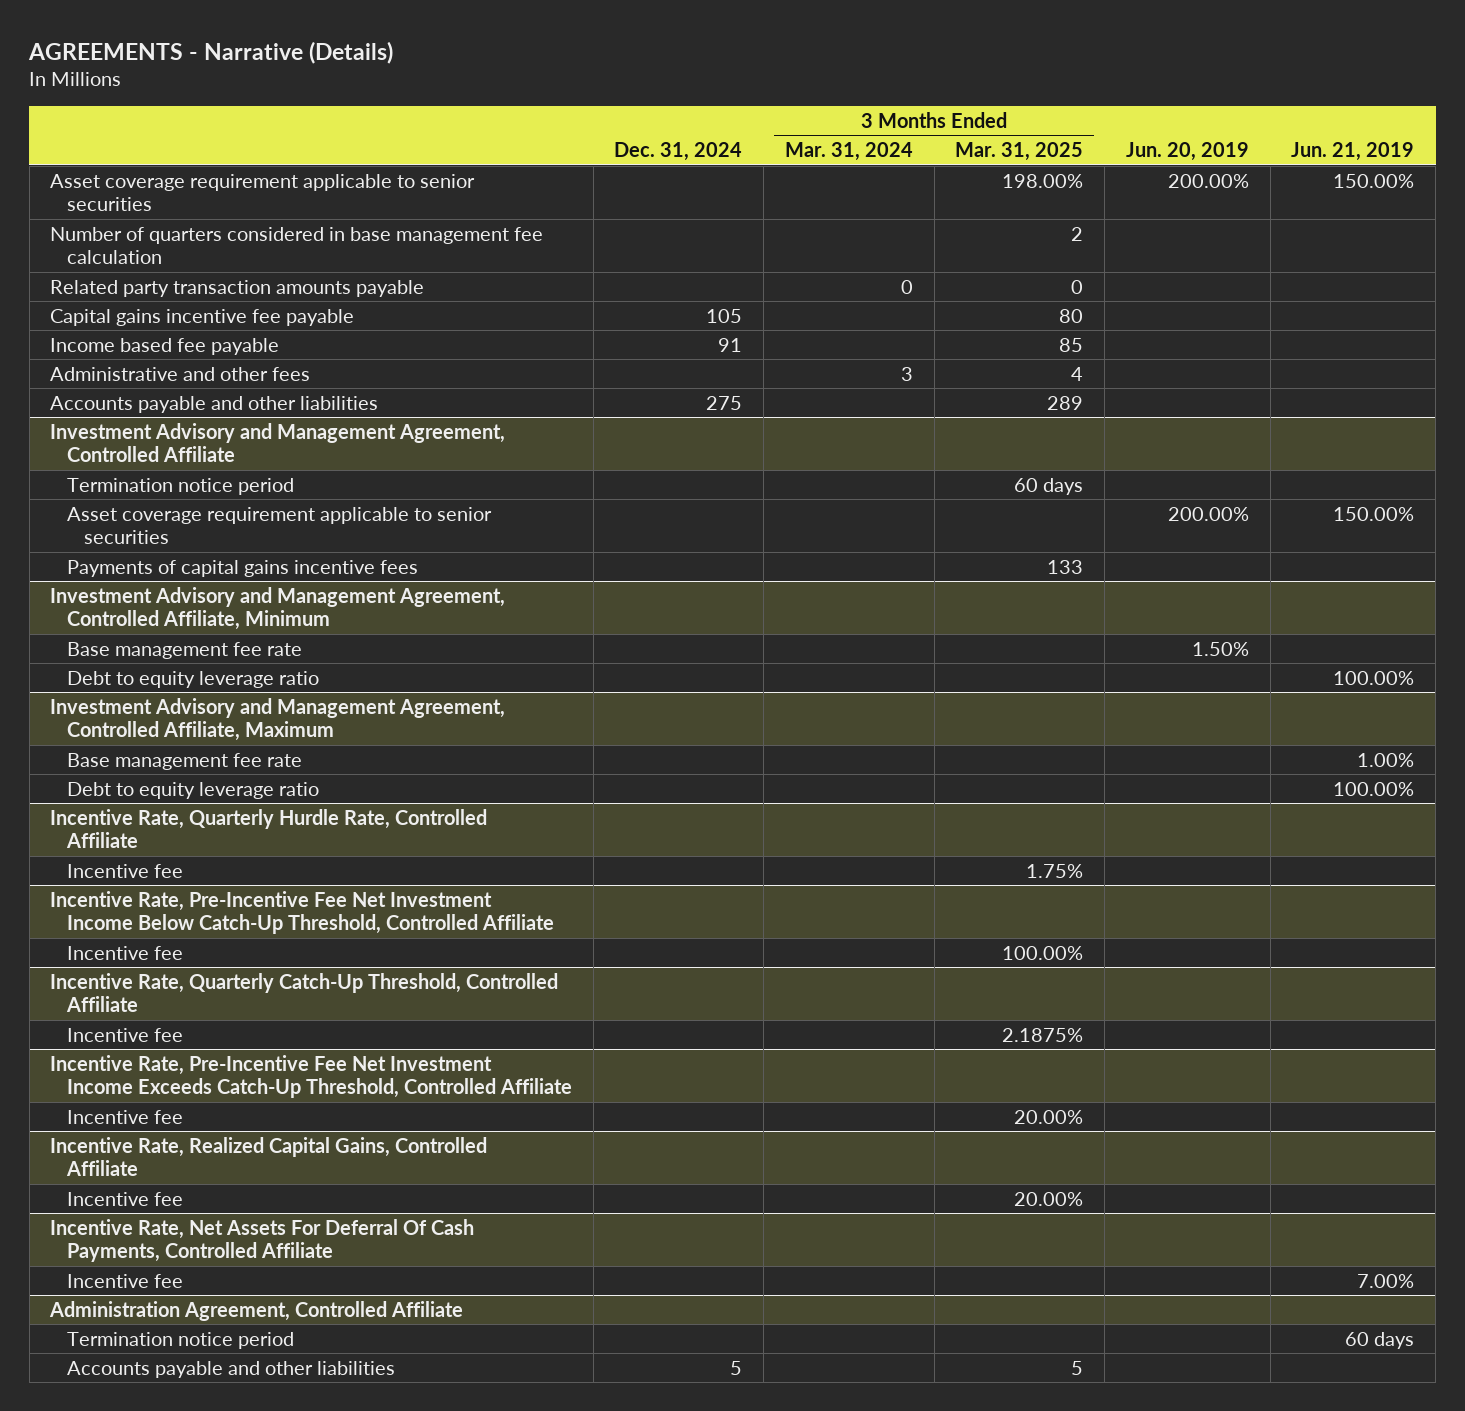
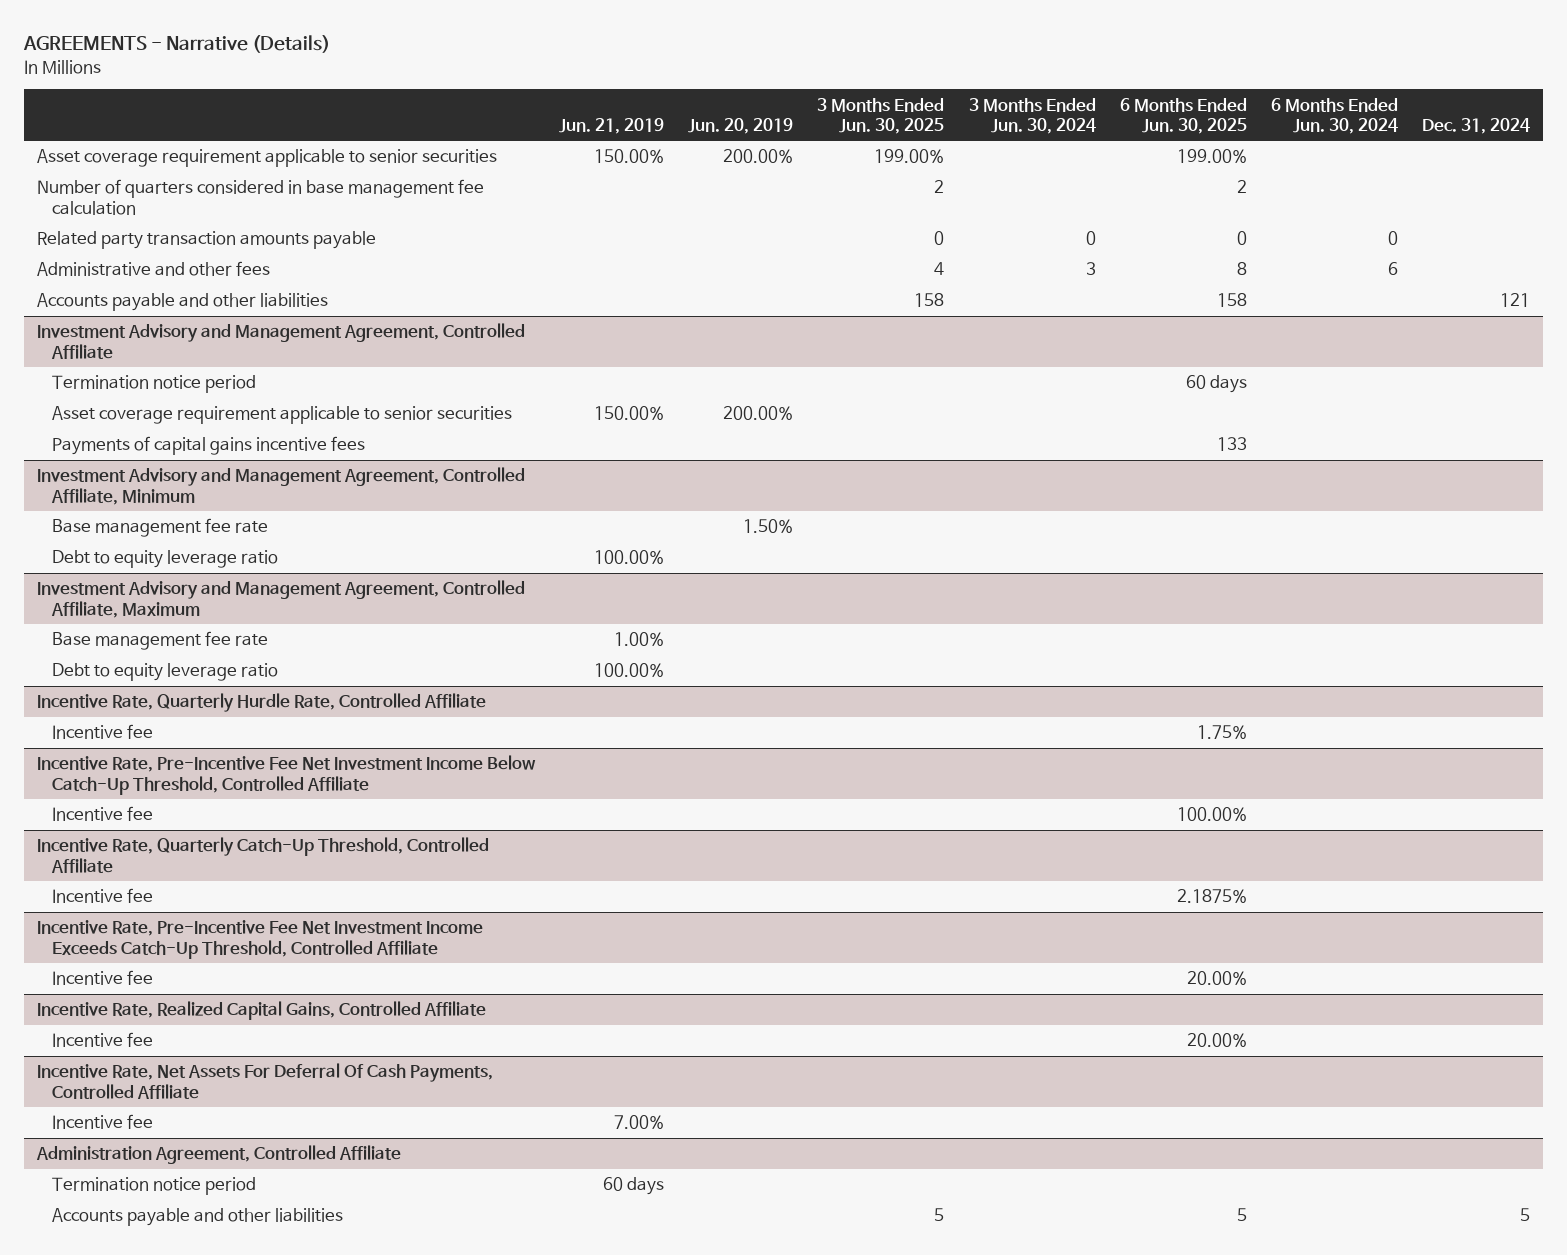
- | Dec. 31, 2024 | 3 Months Ended Mar. 31, 2024 | 3 Months Ended Mar. 31, 2025 | Jun. 20, 2019 | Jun. 21, 2019
+ | Jun. 21, 2019 | Jun. 20, 2019 | 3 Months Ended Jun. 30, 2025 | 3 Months Ended Jun. 30, 2024 | 6 Months Ended Jun. 30, 2025 | 6 Months Ended Jun. 30, 2024 | Dec. 31, 2024
- Capital gains incentive fee payable | 105 | | 80 | |
- Income based fee payable | 91 | | 85 | |
- Accounts payable and other liabilities | 275 | | 289 | |
+ Accounts payable and other liabilities | | | 158 | | 158 | | 121

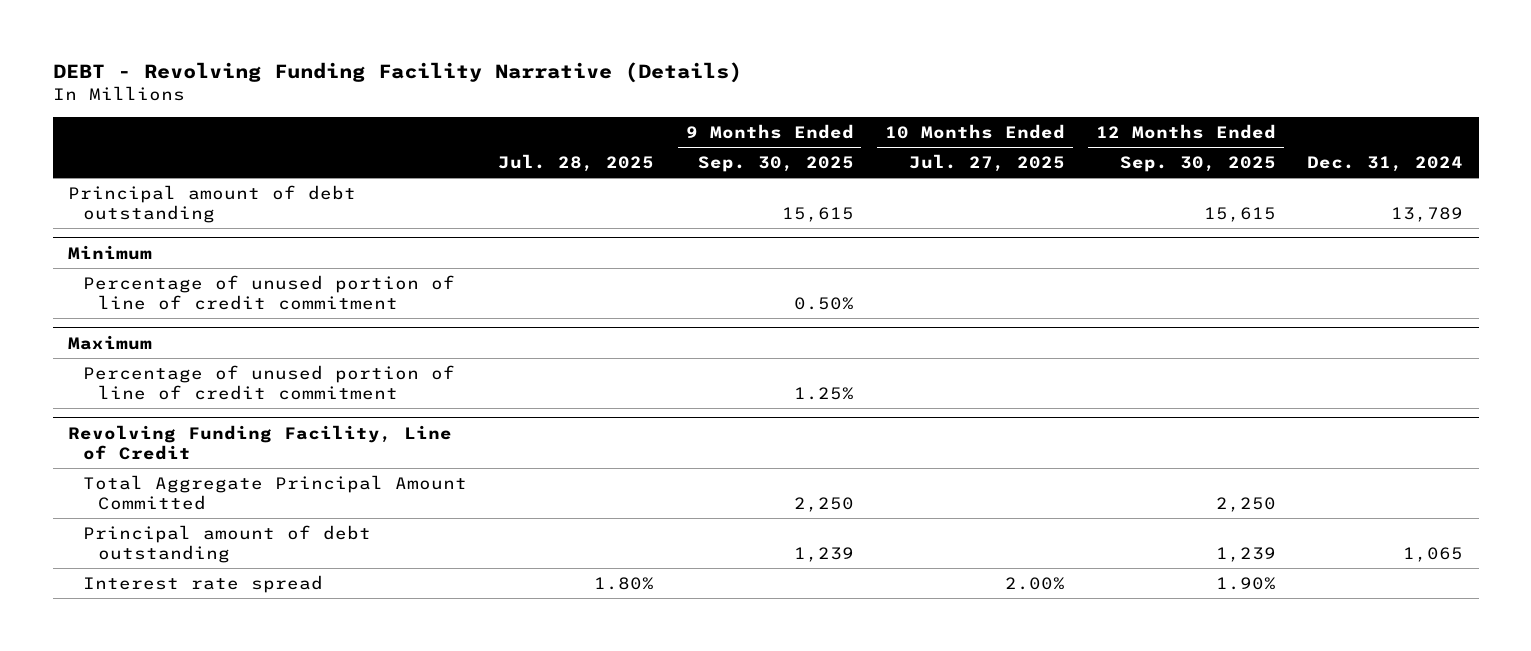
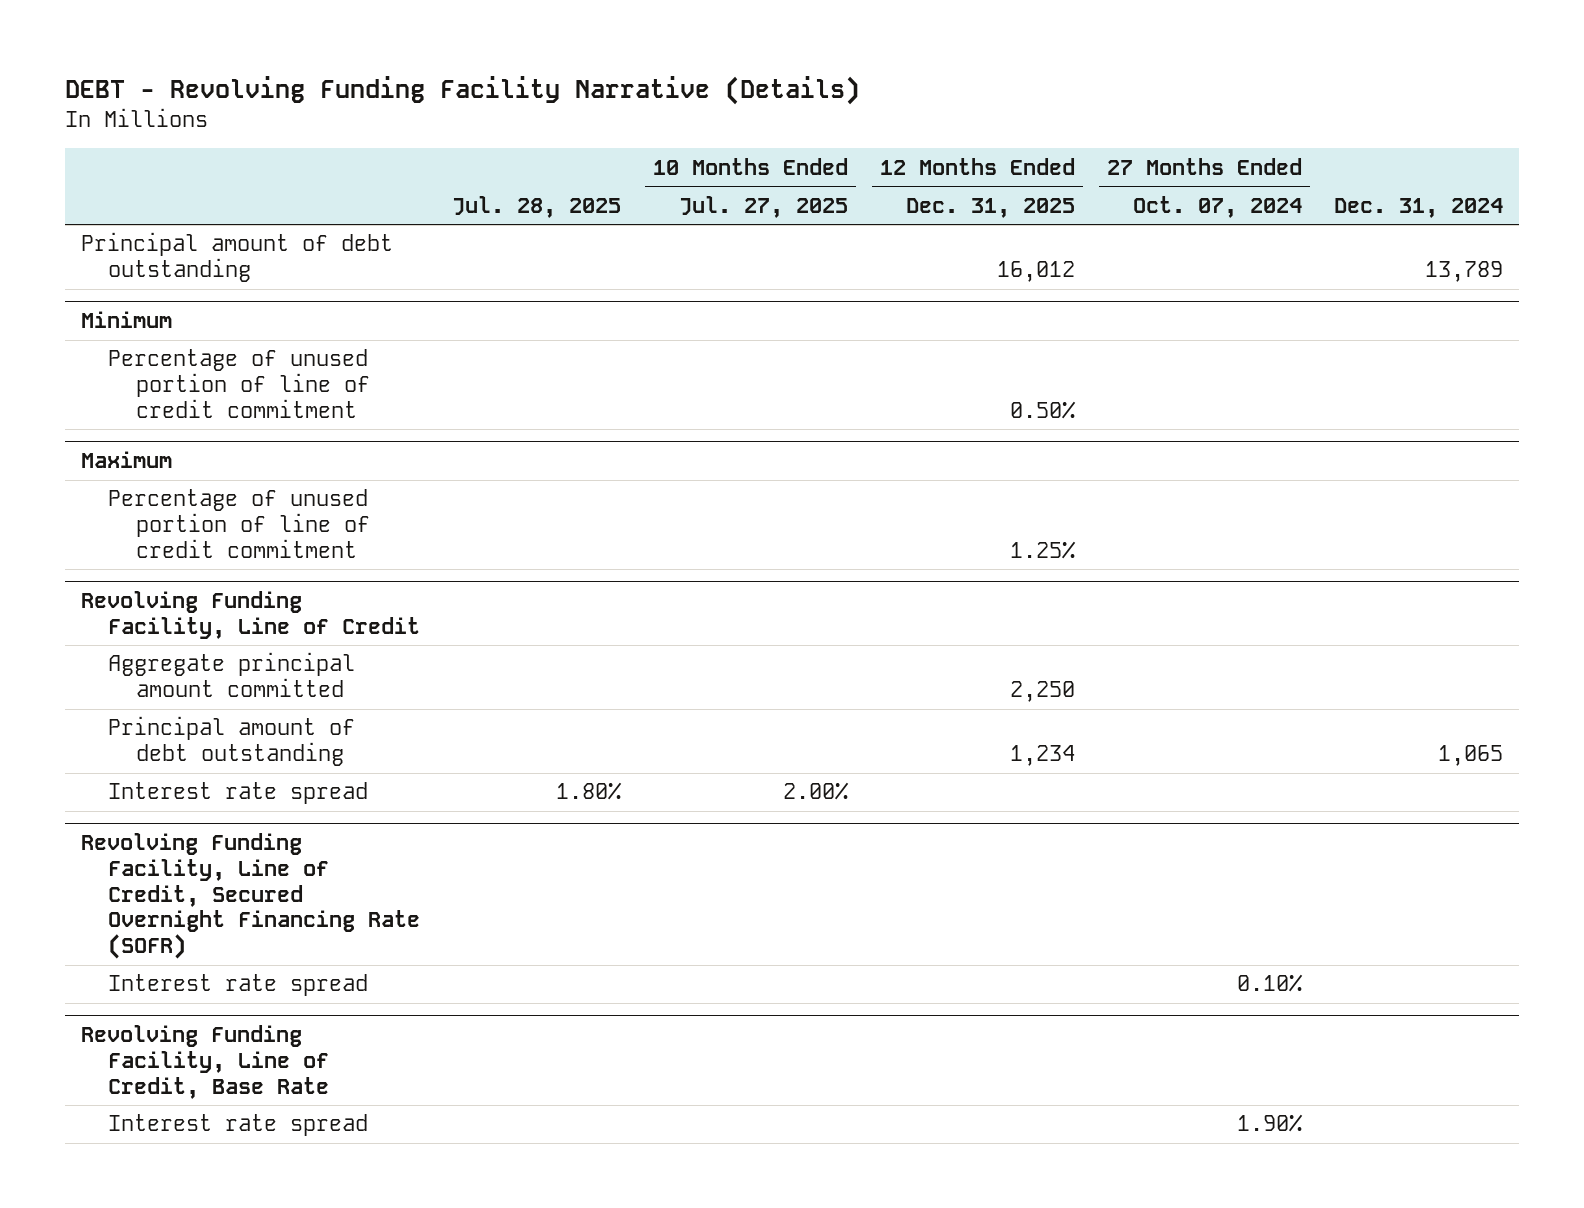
- | Jul. 28, 2025 | 9 Months Ended Sep. 30, 2025 | 10 Months Ended Jul. 27, 2025 | 12 Months Ended Sep. 30, 2025 | Dec. 31, 2024
+ | Jul. 28, 2025 | 10 Months Ended Jul. 27, 2025 | 12 Months Ended Dec. 31, 2025 | 27 Months Ended Oct. 07, 2024 | Dec. 31, 2024
@ Revolving Funding Facility, Line of Credit
- Total Aggregate Principal Amount Committed | | 2,250 | | 2,250 |
+ Aggregate principal amount committed | | | 2,250 | |
+ Revolving Funding Facility, Line of Credit, Secured Overnight Financing Rate (SOFR)
+ Interest rate spread | | | | 0.10% |
+ Revolving Funding Facility, Line of Credit, Base Rate
+ Interest rate spread | | | | 1.90% |

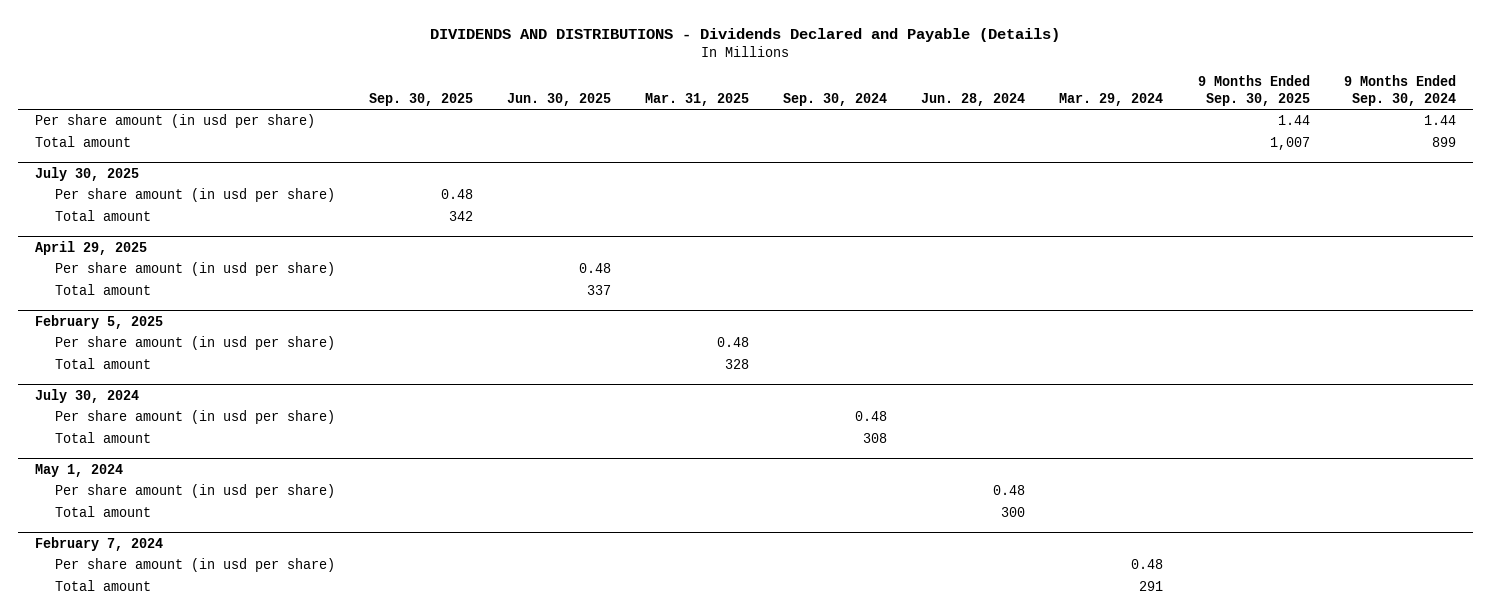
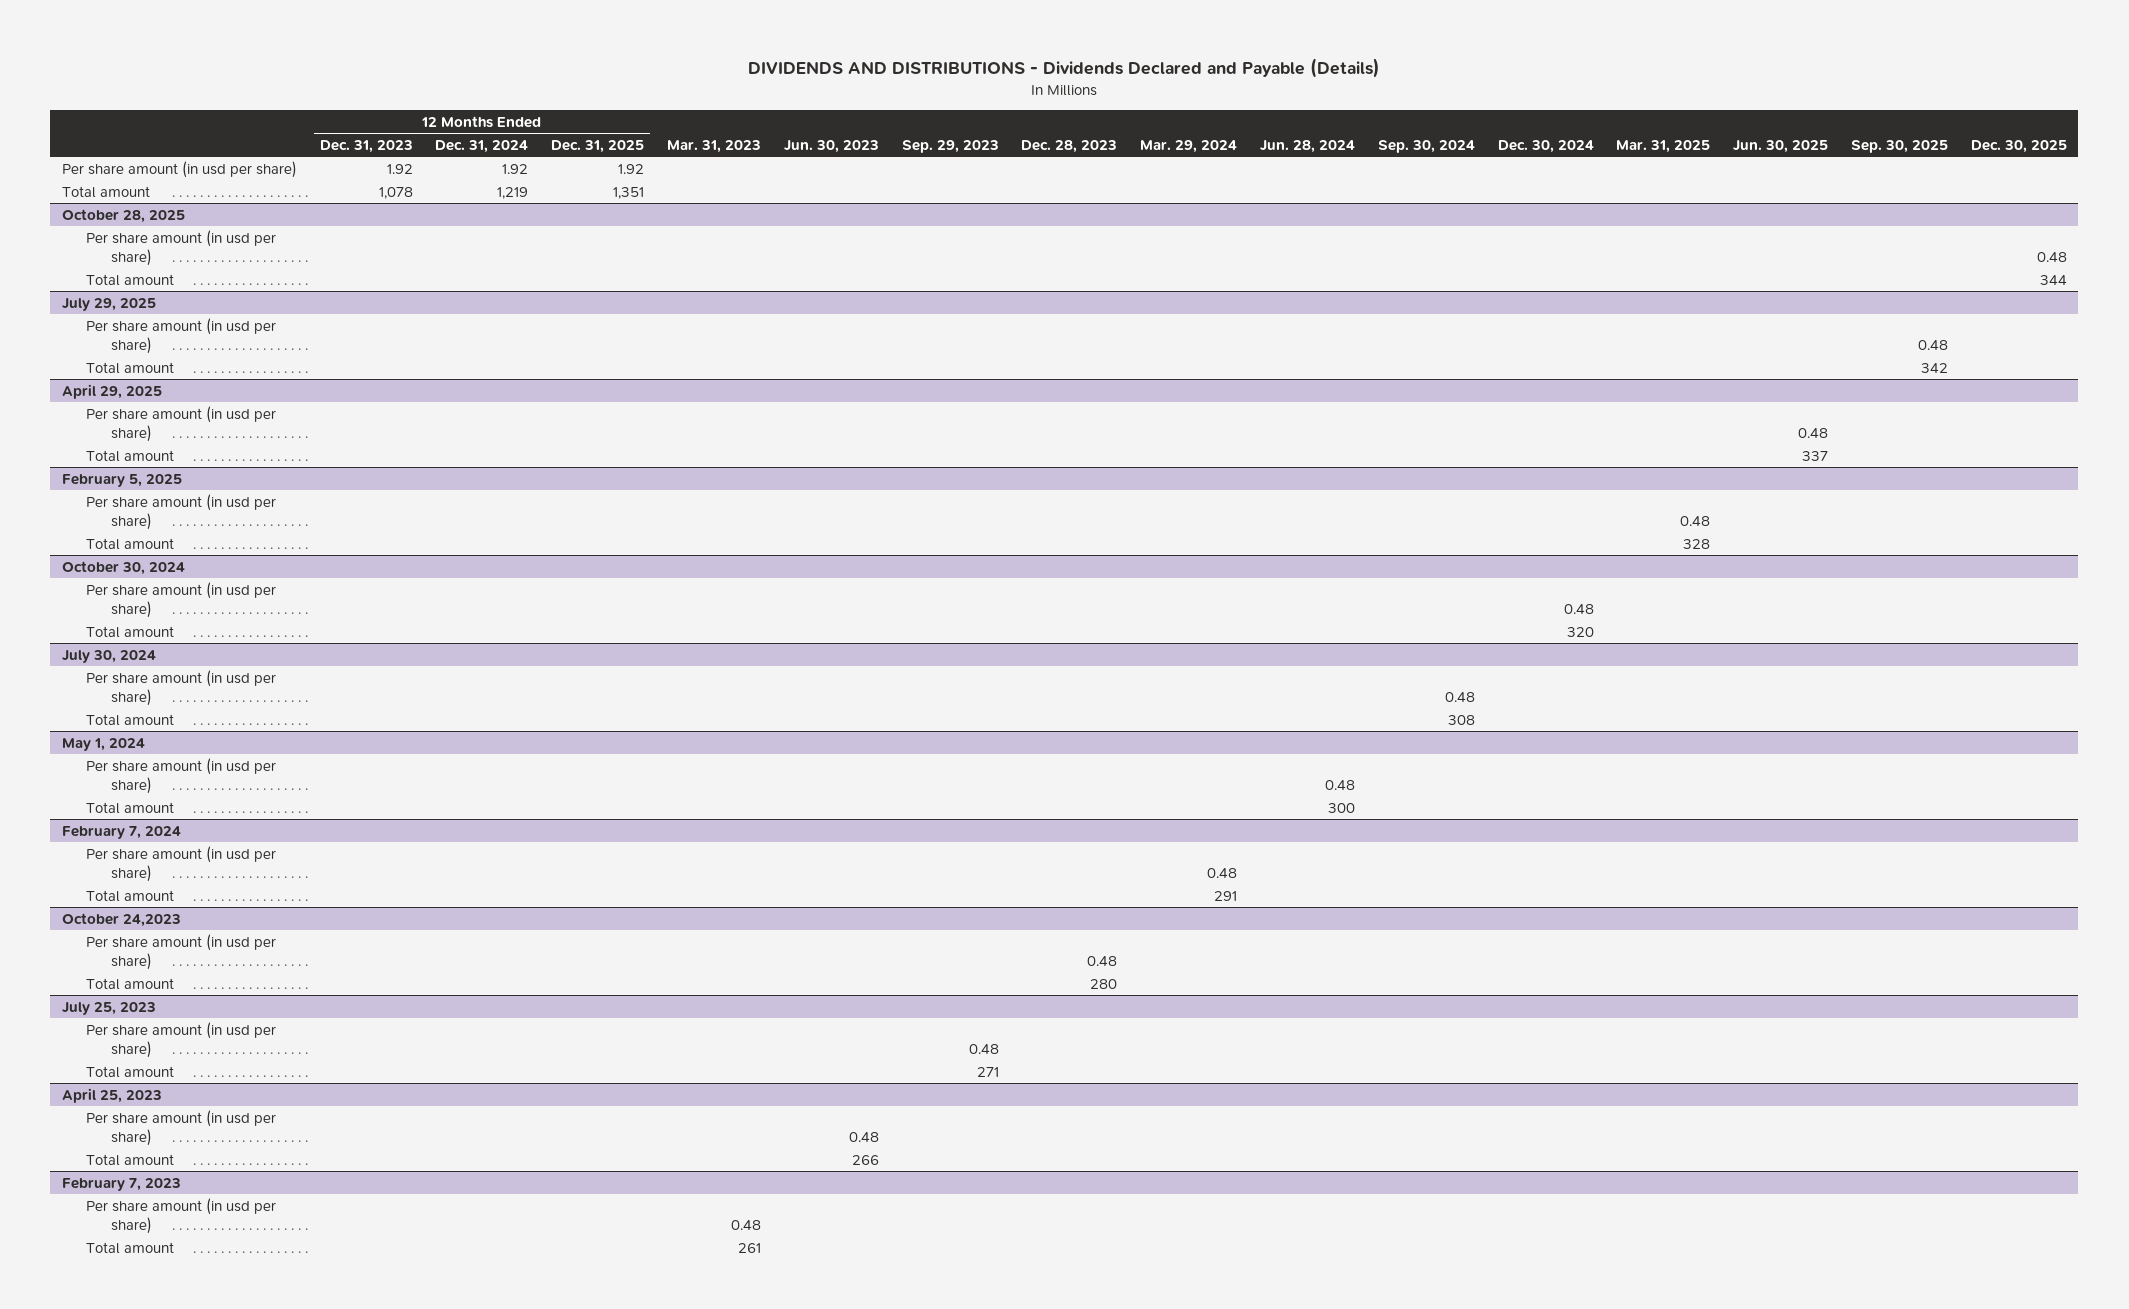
- | Sep. 30, 2025 | Jun. 30, 2025 | Mar. 31, 2025 | Sep. 30, 2024 | Jun. 28, 2024 | Mar. 29, 2024 | 9 Months Ended Sep. 30, 2025 | 9 Months Ended Sep. 30, 2024
+ | 12 Months Ended Dec. 31, 2023 | 12 Months Ended Dec. 31, 2024 | 12 Months Ended Dec. 31, 2025 | Mar. 31, 2023 | Jun. 30, 2023 | Sep. 29, 2023 | Dec. 28, 2023 | Mar. 29, 2024 | Jun. 28, 2024 | Sep. 30, 2024 | Dec. 30, 2024 | Mar. 31, 2025 | Jun. 30, 2025 | Sep. 30, 2025 | Dec. 30, 2025
- July 30, 2025
+ October 28, 2025
+ Per share amount (in usd per share) | | | | | | | | | | | | | | | 0.48
+ Total amount | | | | | | | | | | | | | | | 344
+ July 29, 2025
+ October 30, 2024
+ Per share amount (in usd per share) | | | | | | | | | | | 0.48 | | | |
+ Total amount | | | | | | | | | | | 320 | | | |
+ October 24,2023
+ Per share amount (in usd per share) | | | | | | | 0.48 | | | | | | | |
+ Total amount | | | | | | | 280 | | | | | | | |
+ July 25, 2023
+ Per share amount (in usd per share) | | | | | | 0.48 | | | | | | | | |
+ Total amount | | | | | | 271 | | | | | | | | |
+ April 25, 2023
+ Per share amount (in usd per share) | | | | | 0.48 | | | | | | | | | |
+ Total amount | | | | | 266 | | | | | | | | | |
+ February 7, 2023
+ Per share amount (in usd per share) | | | | 0.48 | | | | | | | | | | |
+ Total amount | | | | 261 | | | | | | | | | | |

